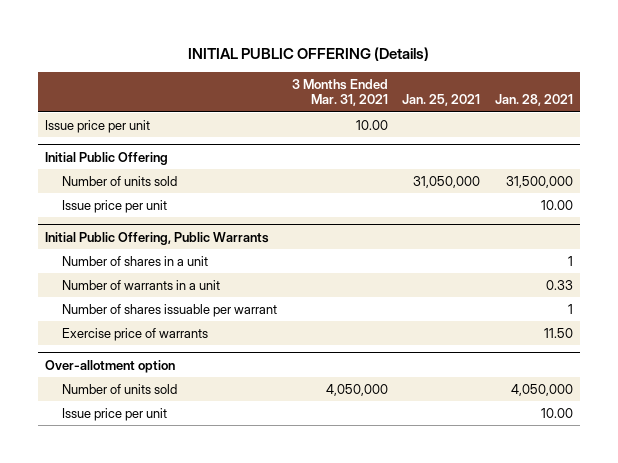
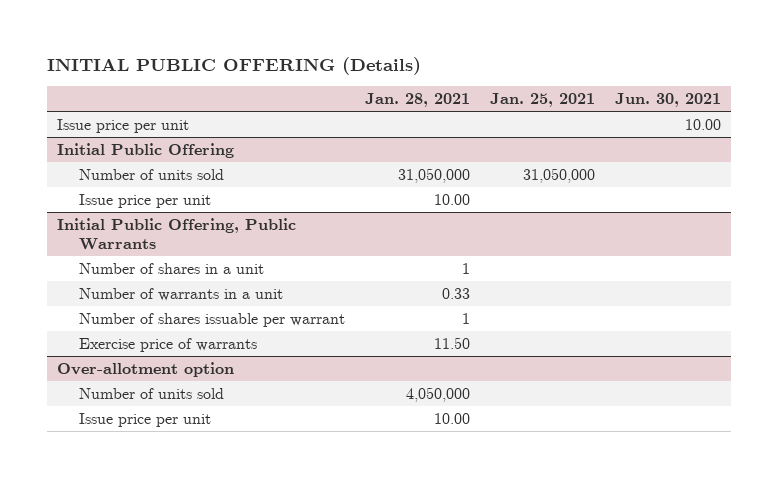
- | 3 Months Ended Mar. 31, 2021 | Jan. 25, 2021 | Jan. 28, 2021
+ | Jan. 28, 2021 | Jan. 25, 2021 | Jun. 30, 2021
@ Initial Public Offering
- Number of units sold | | 31,050,000 | 31,500,000
+ Number of units sold | 31,050,000 | 31,050,000 |

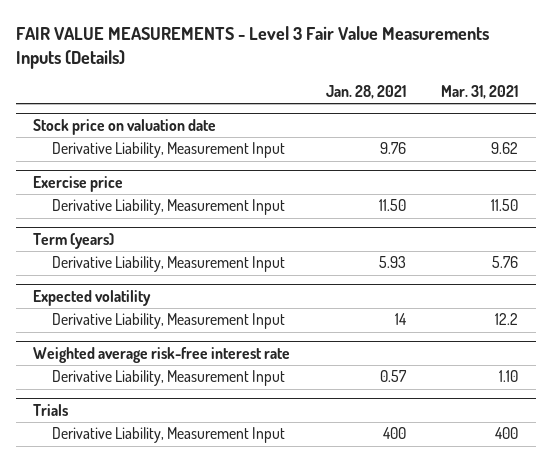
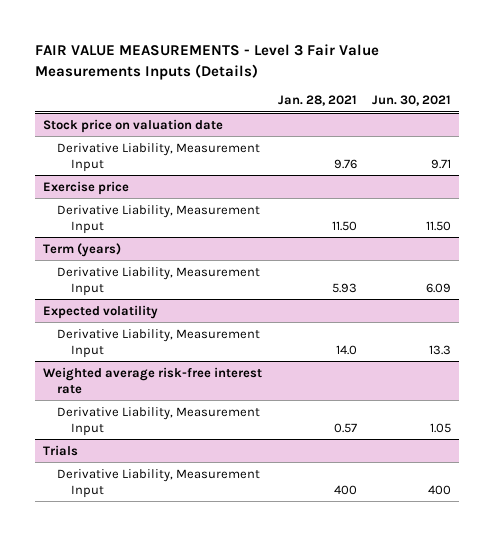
- | Jan. 28, 2021 | Mar. 31, 2021
+ | Jan. 28, 2021 | Jun. 30, 2021
@ Expected volatility
- Derivative Liability, Measurement Input | 14 | 12.2
+ Derivative Liability, Measurement Input | 14.0 | 13.3

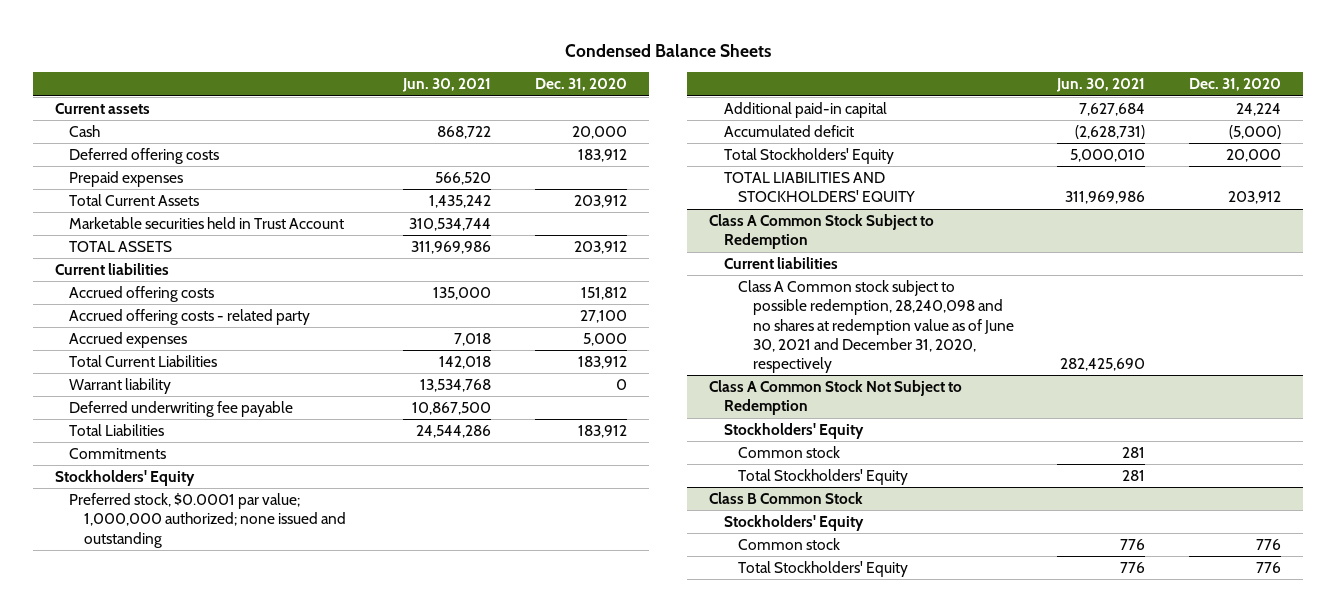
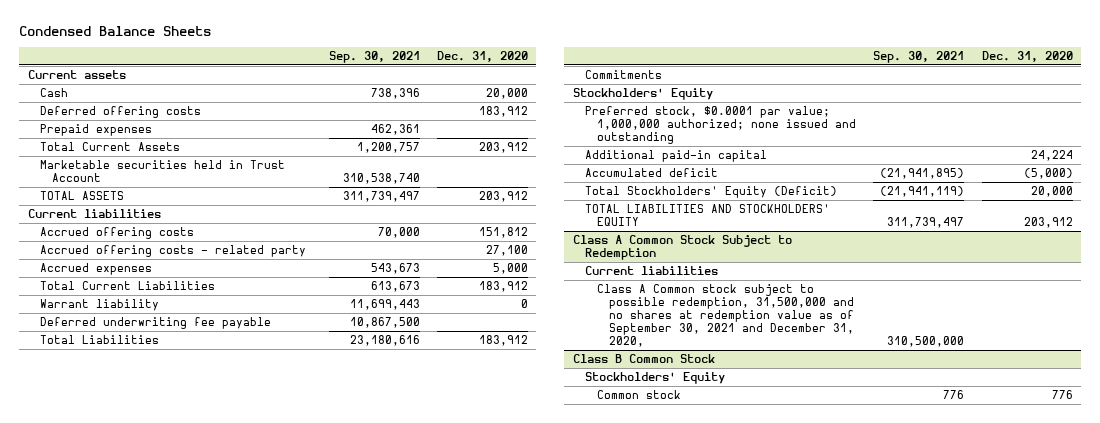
- | Jun. 30, 2021 | Dec. 31, 2020
+ | Sep. 30, 2021 | Dec. 31, 2020
- Total Stockholders' Equity | 5,000,010 | 20,000
+ Total Stockholders' Equity (Deficit) | (21,941,119) | 20,000
@ Class A Common Stock Subject to Redemption
- Class A Common stock subject to possible redemption, 28,240,098 and no shares at redemption value as of June 30, 2021 and December 31, 2020, respectively | 282,425,690 |
- Class A Common Stock Not Subject to Redemption
- Stockholders' Equity
- Common stock | 281 |
- Total Stockholders' Equity | 281 |
@ Class A Common Stock Subject to Redemption
+ Class A Common stock subject to possible redemption, 31,500,000 and no shares at redemption value as of September 30, 2021 and December 31, 2020, | 310,500,000 |
@ Class B Common Stock
- Total Stockholders' Equity | 776 | 776

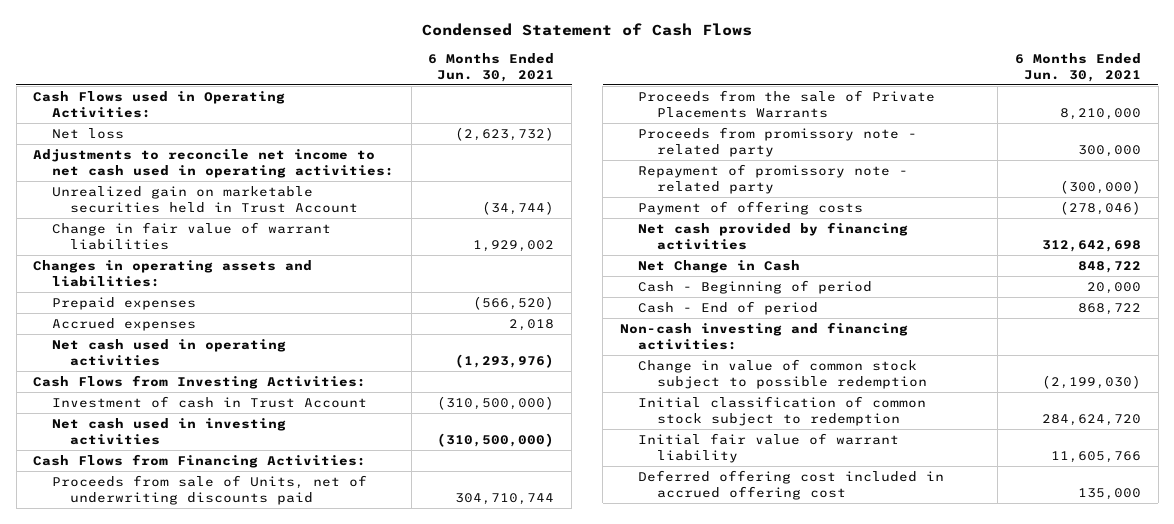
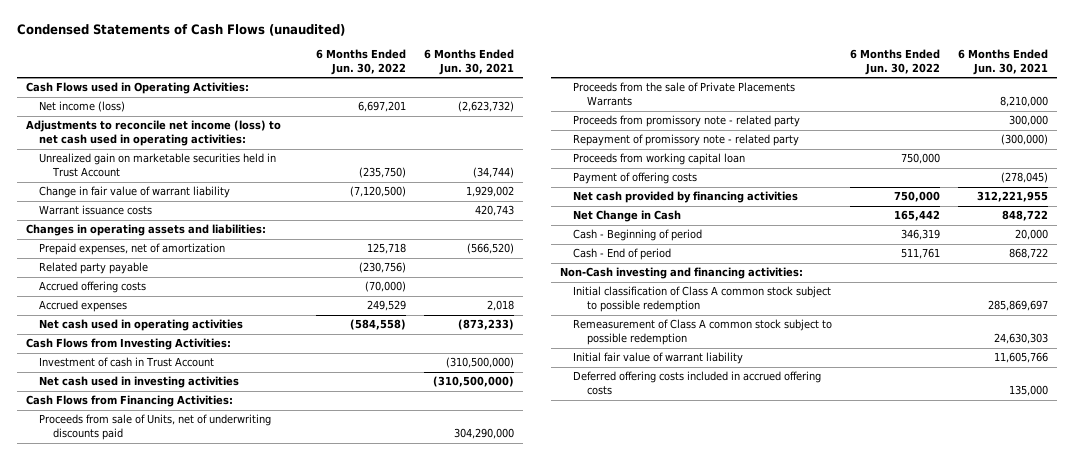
- Condensed Statement of Cash Flows
+ Condensed Statements of Cash Flows (unaudited)
- | 6 Months Ended Jun. 30, 2021
+ | 6 Months Ended Jun. 30, 2022 | 6 Months Ended Jun. 30, 2021
- Net loss | (2,623,732)
- Adjustments to reconcile net income to net cash used in operating activities:
+ Net income (loss) | 6,697,201 | (2,623,732)
+ Adjustments to reconcile net income (loss) to net cash used in operating activities:
- Change in fair value of warrant liabilities | 1,929,002
+ Change in fair value of warrant liability | (7,120,500) | 1,929,002
+ Warrant issuance costs | | 420,743
- Prepaid expenses | (566,520)
+ Prepaid expenses, net of amortization | 125,718 | (566,520)
+ Related party payable | (230,756) |
+ Accrued offering costs | (70,000) |
- Net cash used in operating activities | (1,293,976)
+ Net cash used in operating activities | (584,558) | (873,233)
- Proceeds from sale of Units, net of underwriting discounts paid | 304,710,744
+ Proceeds from sale of Units, net of underwriting discounts paid | | 304,290,000
- Payment of offering costs | (278,046)
- Net cash provided by financing activities | 312,642,698
+ Proceeds from working capital loan | 750,000 |
+ Payment of offering costs | | (278,045)
+ Net cash provided by financing activities | 750,000 | 312,221,955
- Non-cash investing and financing activities:
- Change in value of common stock subject to possible redemption | (2,199,030)
- Initial classification of common stock subject to redemption | 284,624,720
+ Non-Cash investing and financing activities:
+ Initial classification of Class A common stock subject to possible redemption | | 285,869,697
+ Remeasurement of Class A common stock subject to possible redemption | | 24,630,303
- Deferred offering cost included in accrued offering cost | 135,000
+ Deferred offering costs included in accrued offering costs | | 135,000

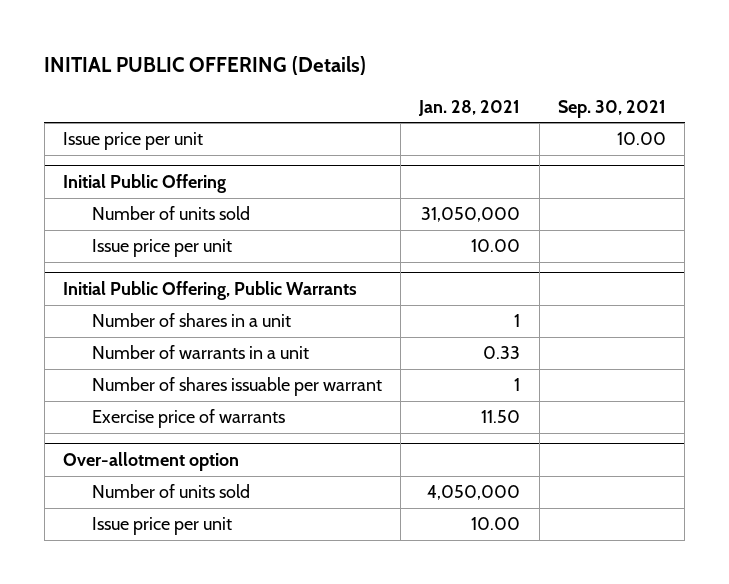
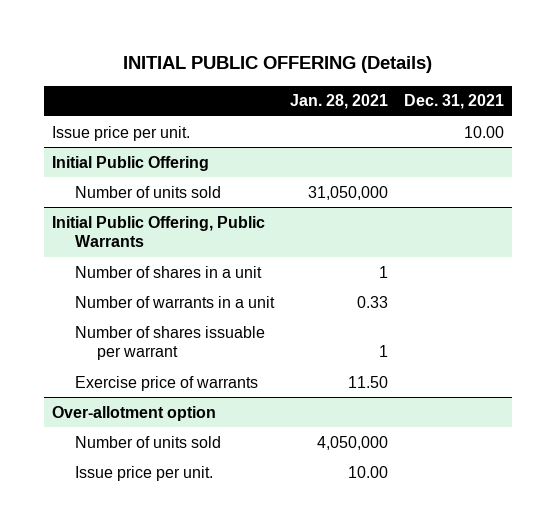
- | Jan. 28, 2021 | Sep. 30, 2021
+ | Jan. 28, 2021 | Dec. 31, 2021
- Issue price per unit | | 10.00
+ Issue price per unit. | | 10.00
@ Initial Public Offering
- Issue price per unit | 10.00 |
@ Over-allotment option
- Issue price per unit | 10.00 |
+ Issue price per unit. | 10.00 |

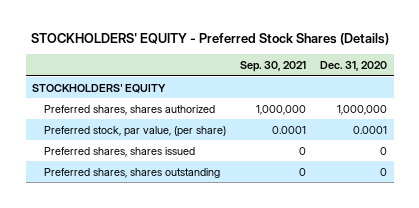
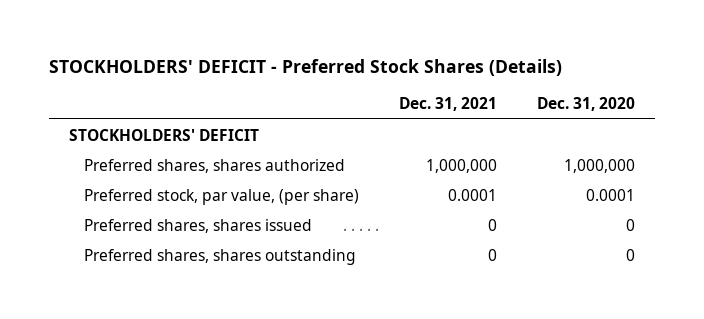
- STOCKHOLDERS' EQUITY - Preferred Stock Shares (Details)
+ STOCKHOLDERS' DEFICIT - Preferred Stock Shares (Details)
- | Sep. 30, 2021 | Dec. 31, 2020
+ | Dec. 31, 2021 | Dec. 31, 2020
- STOCKHOLDERS' EQUITY
+ STOCKHOLDERS' DEFICIT

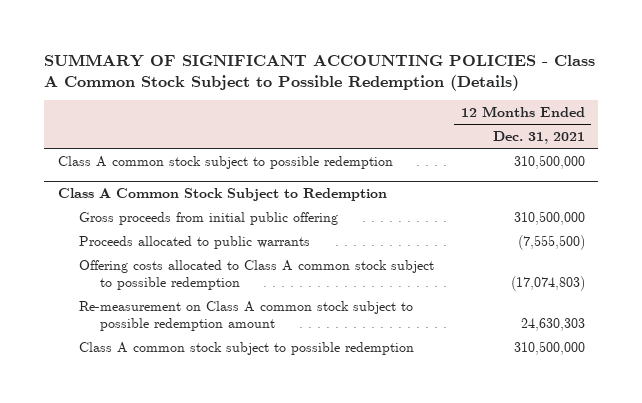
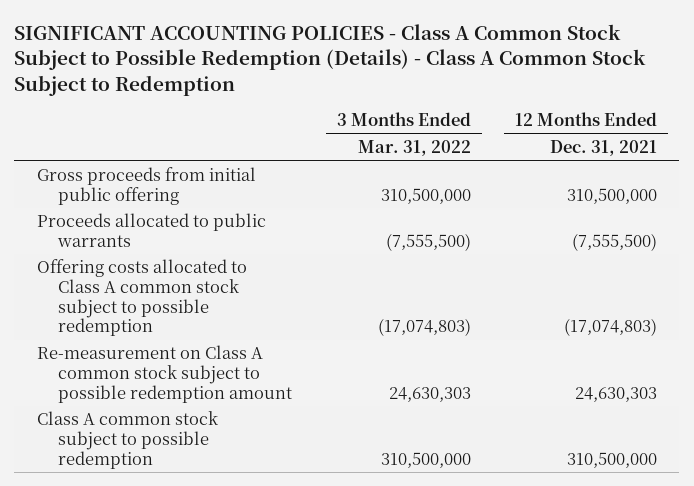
- SUMMARY OF SIGNIFICANT ACCOUNTING POLICIES - Class A Common Stock Subject to Possible Redemption (Details)
+ SIGNIFICANT ACCOUNTING POLICIES - Class A Common Stock Subject to Possible Redemption (Details) - Class A Common Stock Subject to Redemption
- | 12 Months Ended Dec. 31, 2021
+ | 3 Months Ended Mar. 31, 2022 | 12 Months Ended Dec. 31, 2021
- Class A common stock subject to possible redemption | 310,500,000
- Class A Common Stock Subject to Redemption

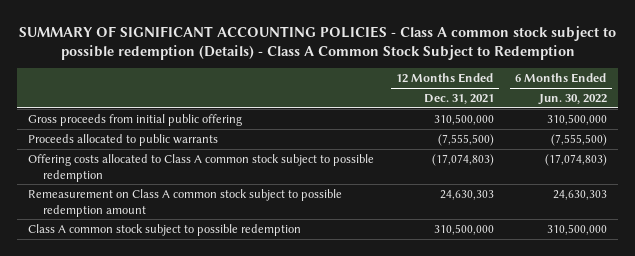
- SIGNIFICANT ACCOUNTING POLICIES - Class A Common Stock Subject to Possible Redemption (Details) - Class A Common Stock Subject to Redemption
+ SUMMARY OF SIGNIFICANT ACCOUNTING POLICIES - Class A common stock subject to possible redemption (Details) - Class A Common Stock Subject to Redemption
- | 3 Months Ended Mar. 31, 2022 | 12 Months Ended Dec. 31, 2021
+ | 12 Months Ended Dec. 31, 2021 | 6 Months Ended Jun. 30, 2022
- Re-measurement on Class A common stock subject to possible redemption amount | 24,630,303 | 24,630,303
+ Remeasurement on Class A common stock subject to possible redemption amount | 24,630,303 | 24,630,303

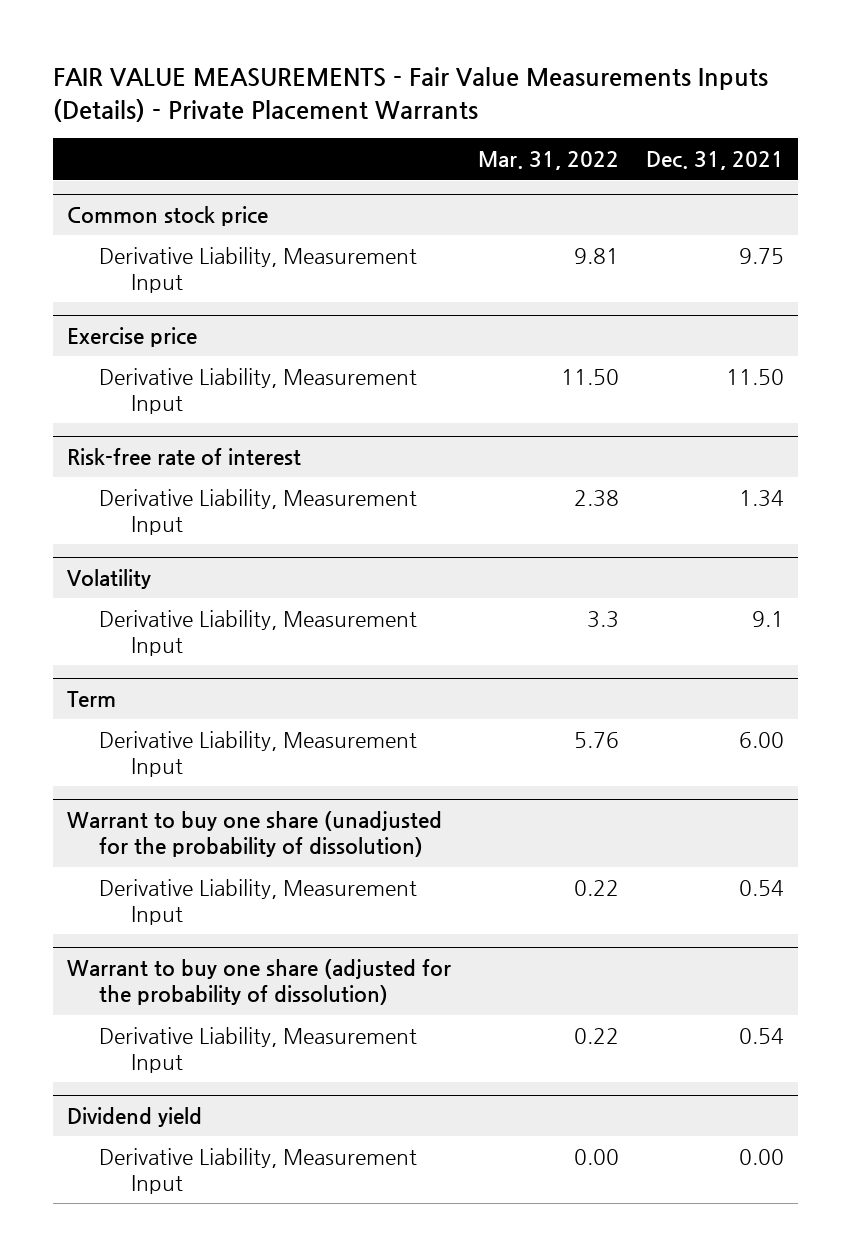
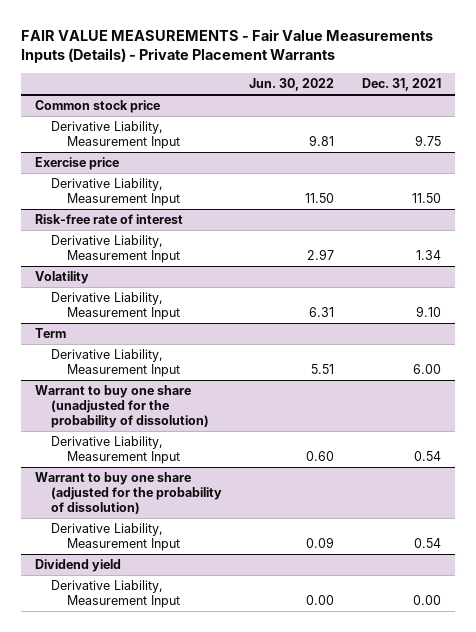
- | Mar. 31, 2022 | Dec. 31, 2021
+ | Jun. 30, 2022 | Dec. 31, 2021
@ Volatility
- Derivative Liability, Measurement Input | 3.3 | 9.1
+ Derivative Liability, Measurement Input | 6.31 | 9.10

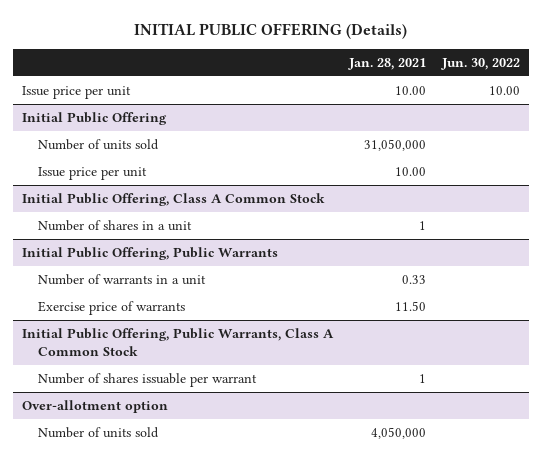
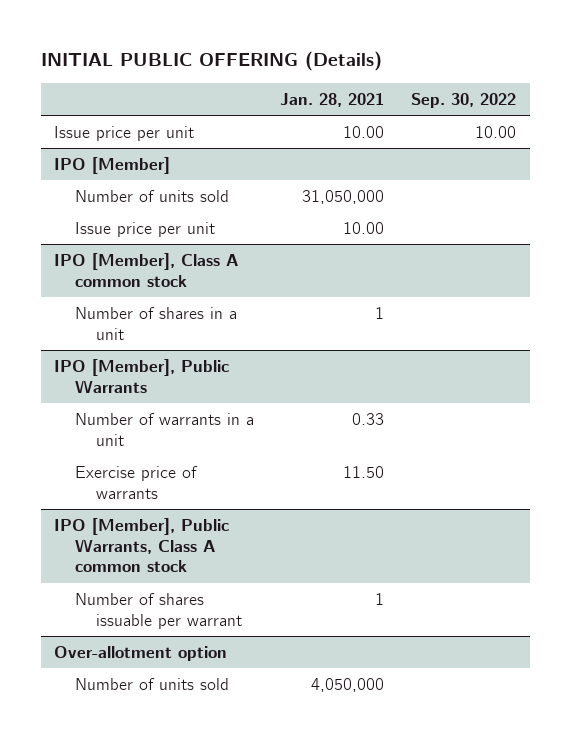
- | Jan. 28, 2021 | Jun. 30, 2022
+ | Jan. 28, 2021 | Sep. 30, 2022
- Initial Public Offering
+ IPO [Member]
- Initial Public Offering, Class A Common Stock
+ IPO [Member], Class A common stock
- Initial Public Offering, Public Warrants
+ IPO [Member], Public Warrants
- Initial Public Offering, Public Warrants, Class A Common Stock
+ IPO [Member], Public Warrants, Class A common stock

